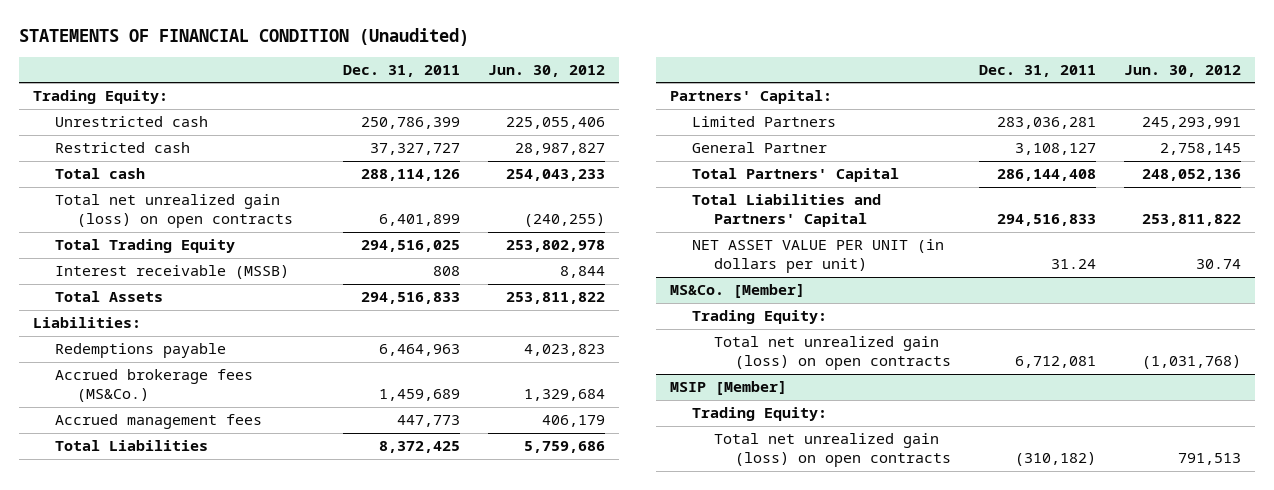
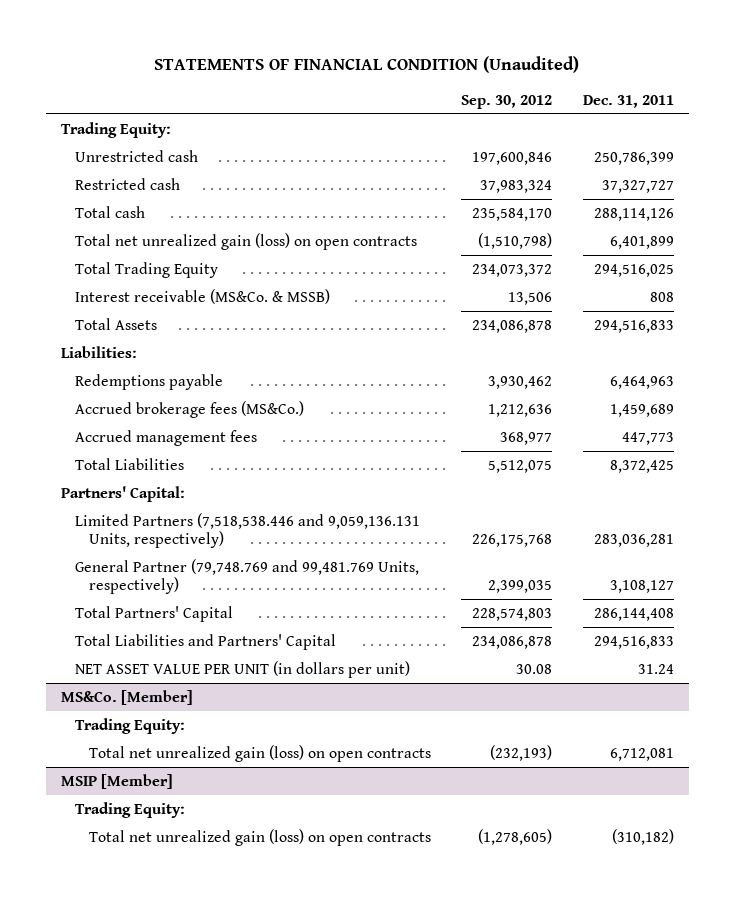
- | Dec. 31, 2011 | Jun. 30, 2012
+ | Sep. 30, 2012 | Dec. 31, 2011
- Interest receivable (MSSB) | 808 | 8,844
+ Interest receivable (MS&Co. & MSSB) | 13,506 | 808
- Limited Partners | 283,036,281 | 245,293,991
- General Partner | 3,108,127 | 2,758,145
+ Limited Partners (7,518,538.446 and 9,059,136.131 Units, respectively) | 226,175,768 | 283,036,281
+ General Partner (79,748.769 and 99,481.769 Units, respectively) | 2,399,035 | 3,108,127

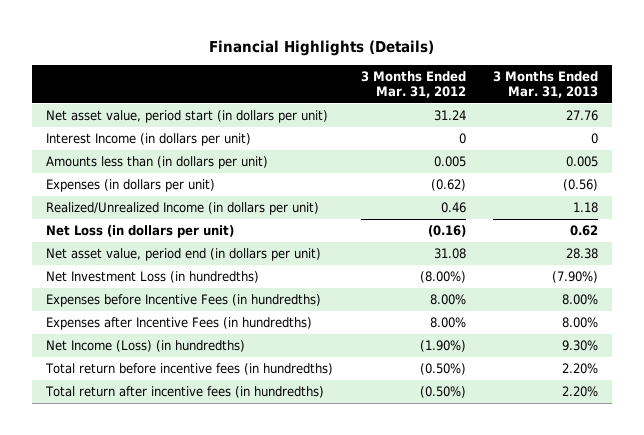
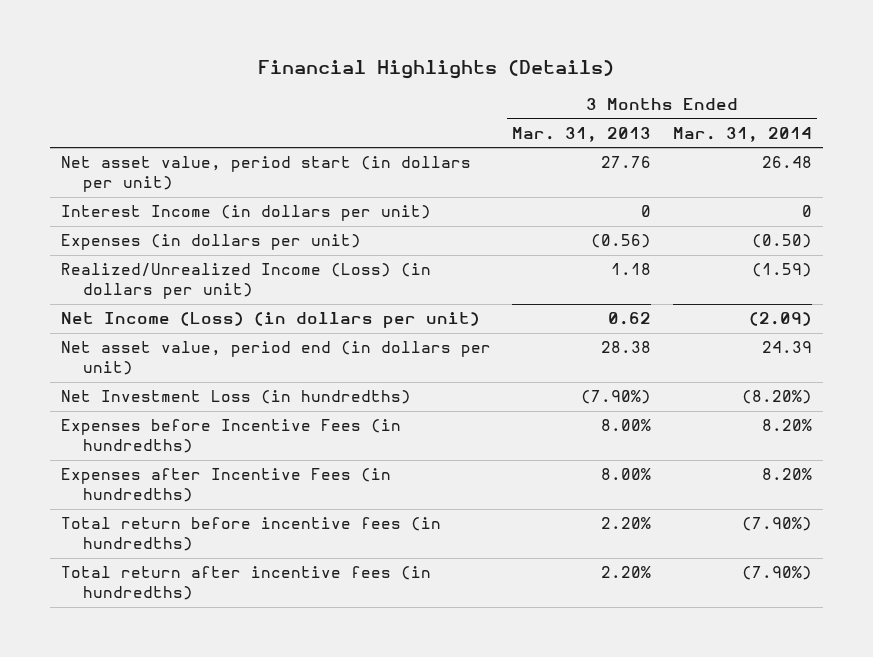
- | 3 Months Ended Mar. 31, 2012 | 3 Months Ended Mar. 31, 2013
+ | 3 Months Ended Mar. 31, 2013 | 3 Months Ended Mar. 31, 2014
- Amounts less than (in dollars per unit) | 0.005 | 0.005
- Realized/Unrealized Income (in dollars per unit) | 0.46 | 1.18
- Net Loss (in dollars per unit) | (0.16) | 0.62
+ Realized/Unrealized Income (Loss) (in dollars per unit) | 1.18 | (1.59)
+ Net Income (Loss) (in dollars per unit) | 0.62 | (2.09)
- Net Income (Loss) (in hundredths) | (1.90%) | 9.30%

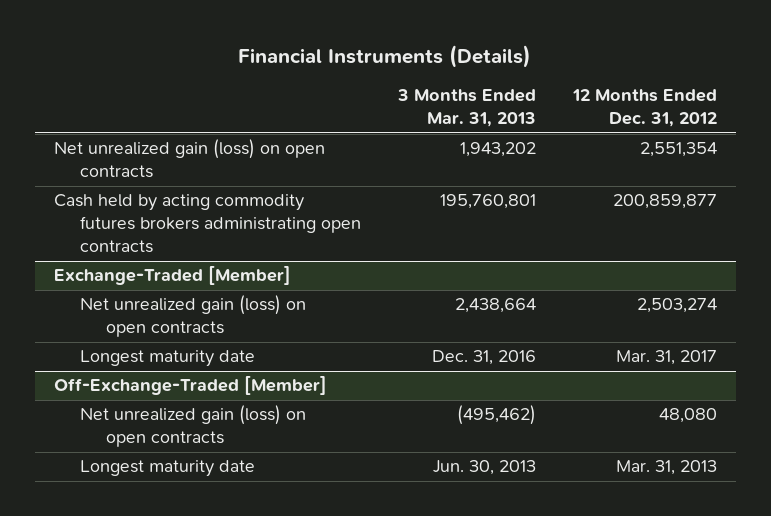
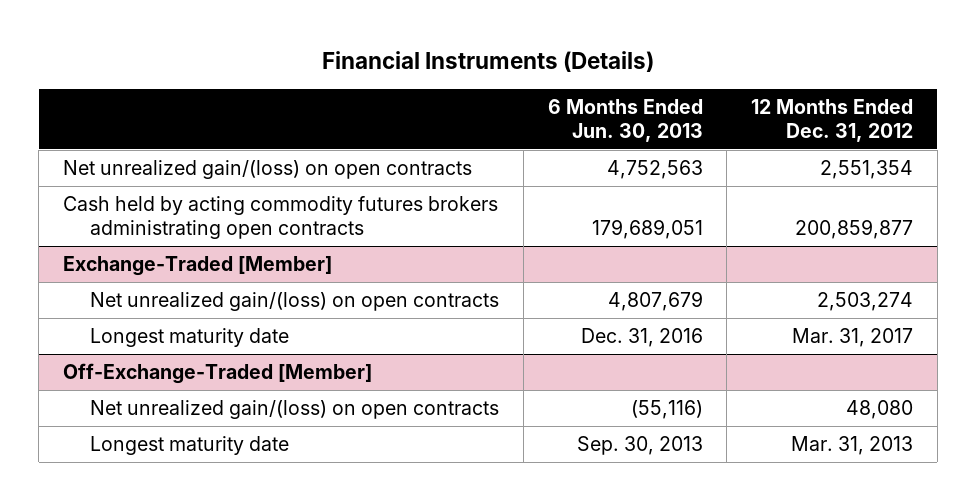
- | 3 Months Ended Mar. 31, 2013 | 12 Months Ended Dec. 31, 2012
+ | 6 Months Ended Jun. 30, 2013 | 12 Months Ended Dec. 31, 2012
- Net unrealized gain (loss) on open contracts | 1,943,202 | 2,551,354
+ Net unrealized gain/(loss) on open contracts | 4,752,563 | 2,551,354
@ Exchange-Traded [Member]
- Net unrealized gain (loss) on open contracts | 2,438,664 | 2,503,274
+ Net unrealized gain/(loss) on open contracts | 4,807,679 | 2,503,274
@ Off-Exchange-Traded [Member]
- Net unrealized gain (loss) on open contracts | (495,462) | 48,080
+ Net unrealized gain/(loss) on open contracts | (55,116) | 48,080

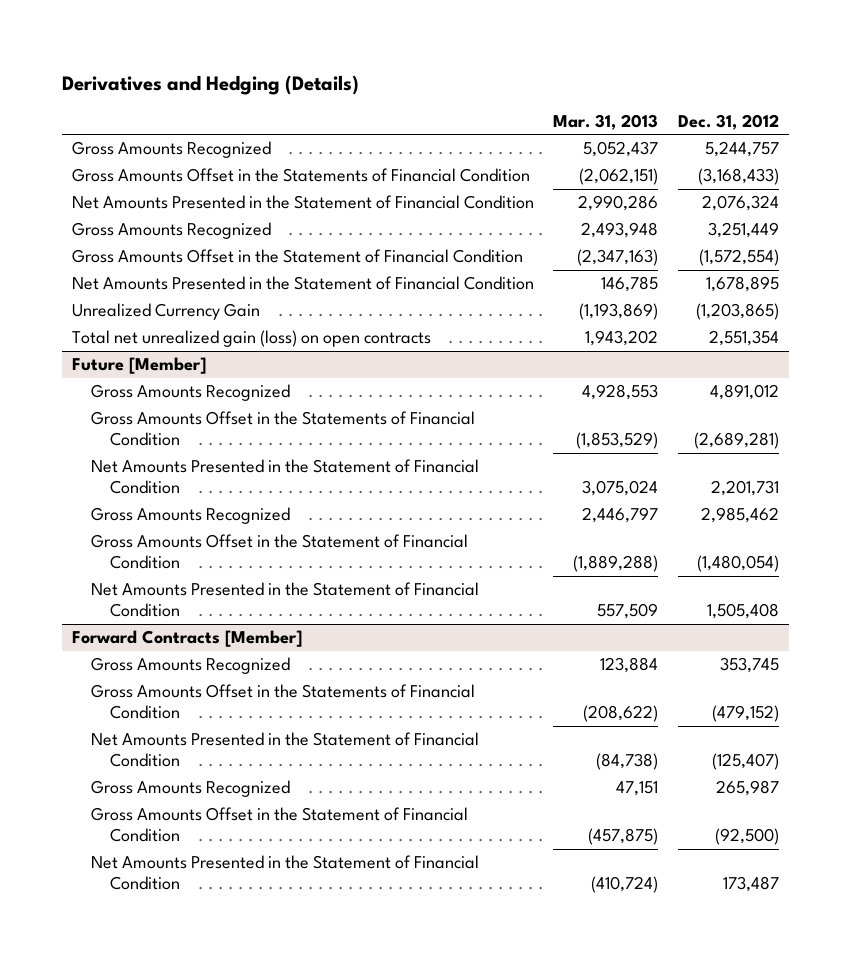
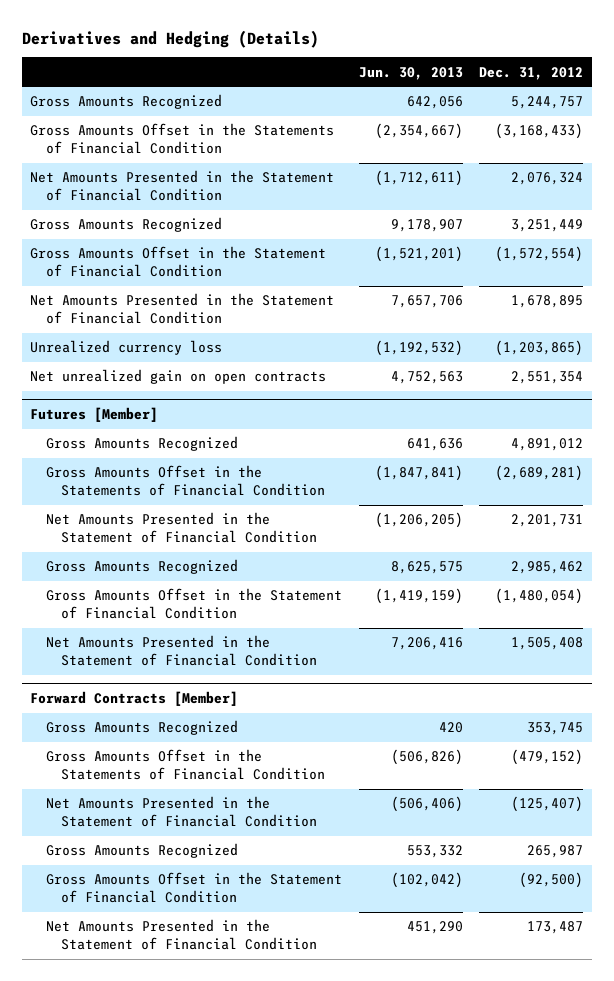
- | Mar. 31, 2013 | Dec. 31, 2012
+ | Jun. 30, 2013 | Dec. 31, 2012
- Unrealized Currency Gain | (1,193,869) | (1,203,865)
- Total net unrealized gain (loss) on open contracts | 1,943,202 | 2,551,354
- Future [Member]
+ Unrealized currency loss | (1,192,532) | (1,203,865)
+ Net unrealized gain on open contracts | 4,752,563 | 2,551,354
+ Futures [Member]

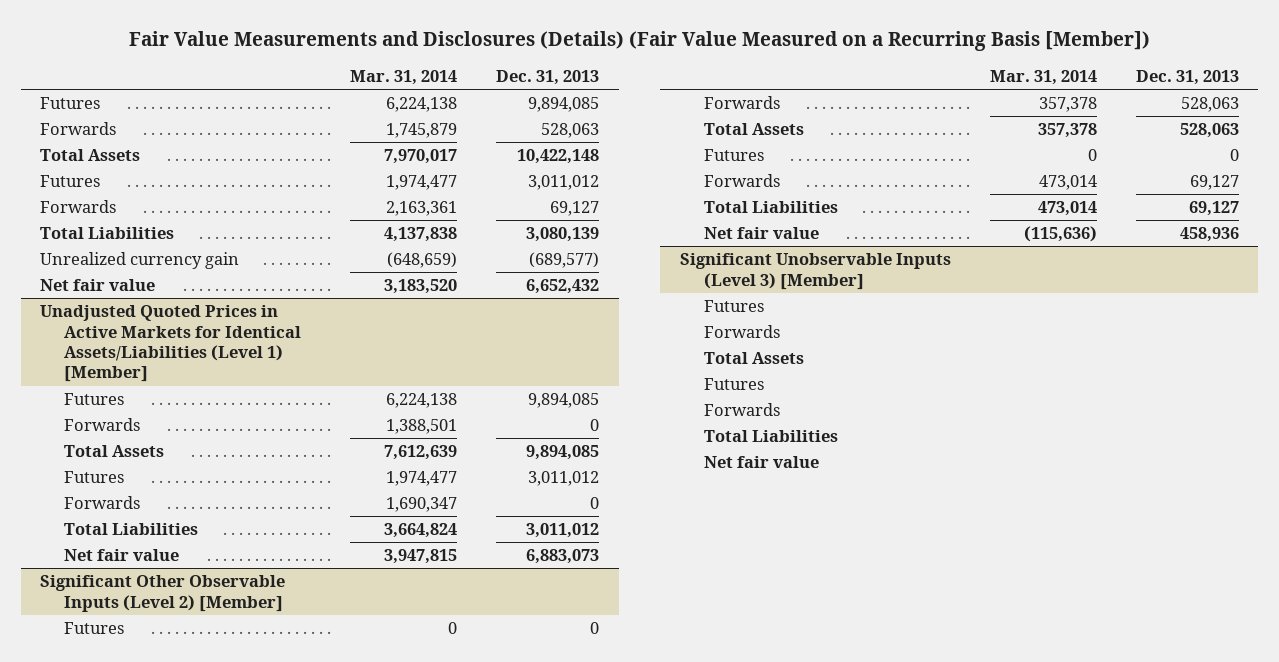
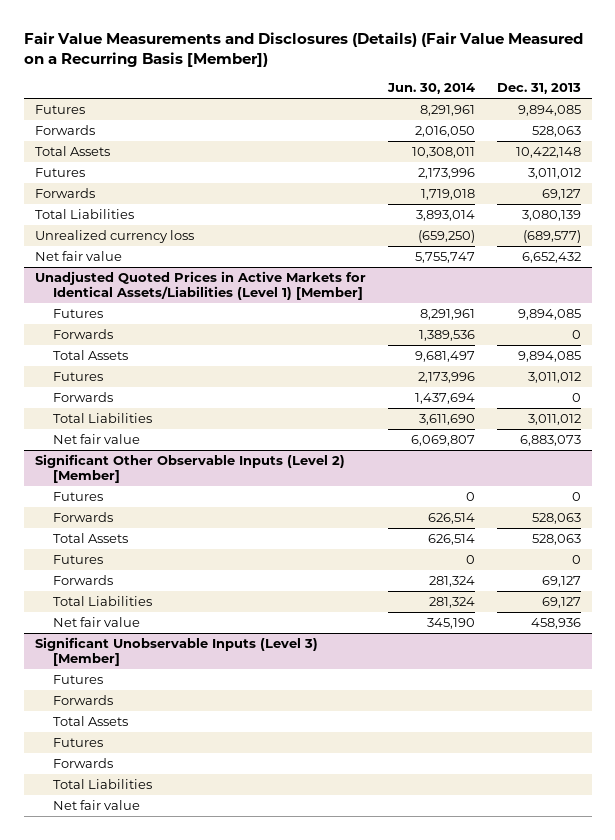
- | Mar. 31, 2014 | Dec. 31, 2013
+ | Jun. 30, 2014 | Dec. 31, 2013
- Unrealized currency gain | (648,659) | (689,577)
+ Unrealized currency loss | (659,250) | (689,577)

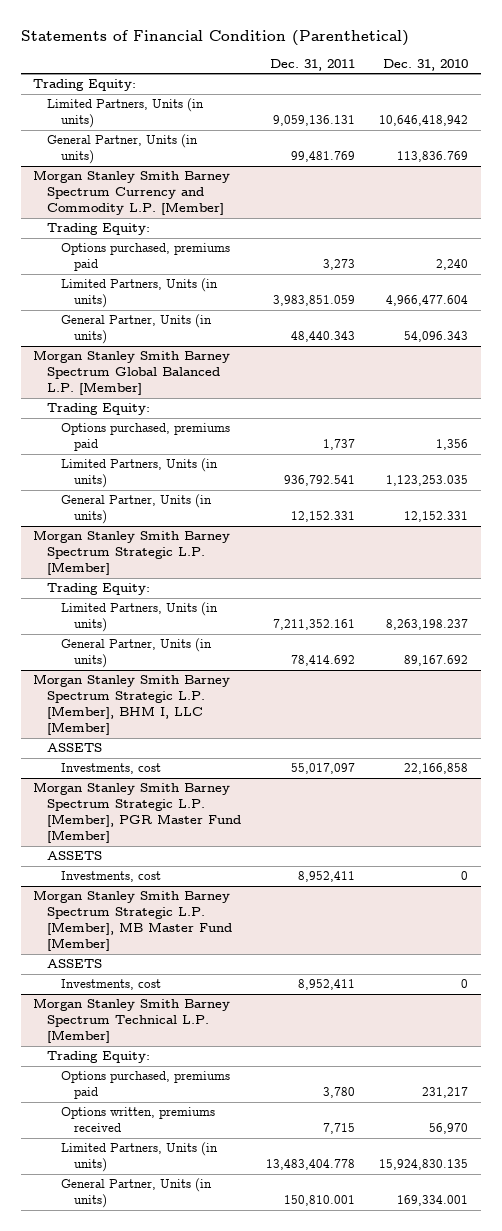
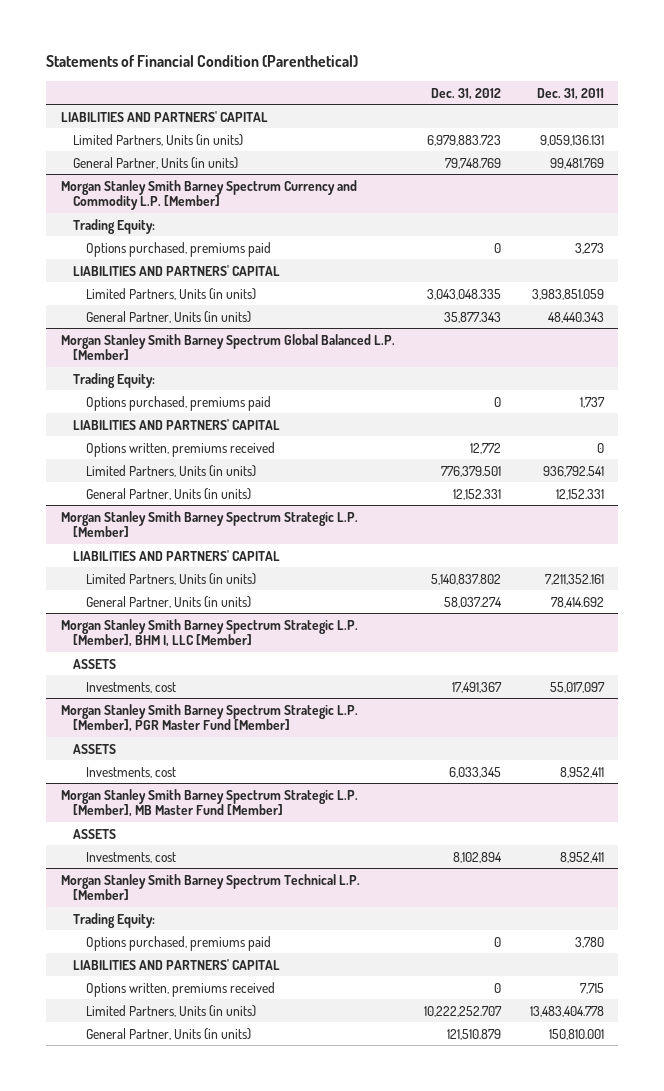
- | Dec. 31, 2011 | Dec. 31, 2010
+ | Dec. 31, 2012 | Dec. 31, 2011
- Trading Equity:
+ LIABILITIES AND PARTNERS' CAPITAL
@ Morgan Stanley Smith Barney Spectrum Currency and Commodity L.P. [Member]
+ LIABILITIES AND PARTNERS' CAPITAL
@ Morgan Stanley Smith Barney Spectrum Global Balanced L.P. [Member]
+ LIABILITIES AND PARTNERS' CAPITAL
+ Options written, premiums received | 12,772 | 0
@ Morgan Stanley Smith Barney Spectrum Strategic L.P. [Member]
- Trading Equity:
+ LIABILITIES AND PARTNERS' CAPITAL
@ Morgan Stanley Smith Barney Spectrum Technical L.P. [Member]
+ LIABILITIES AND PARTNERS' CAPITAL

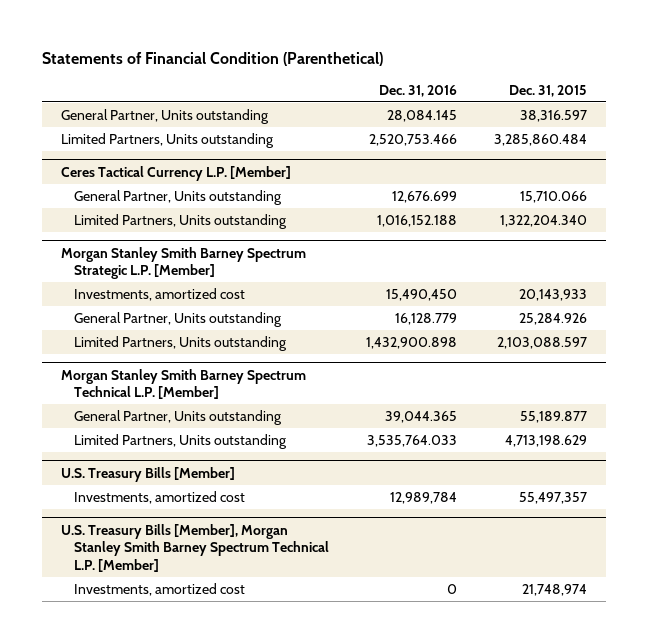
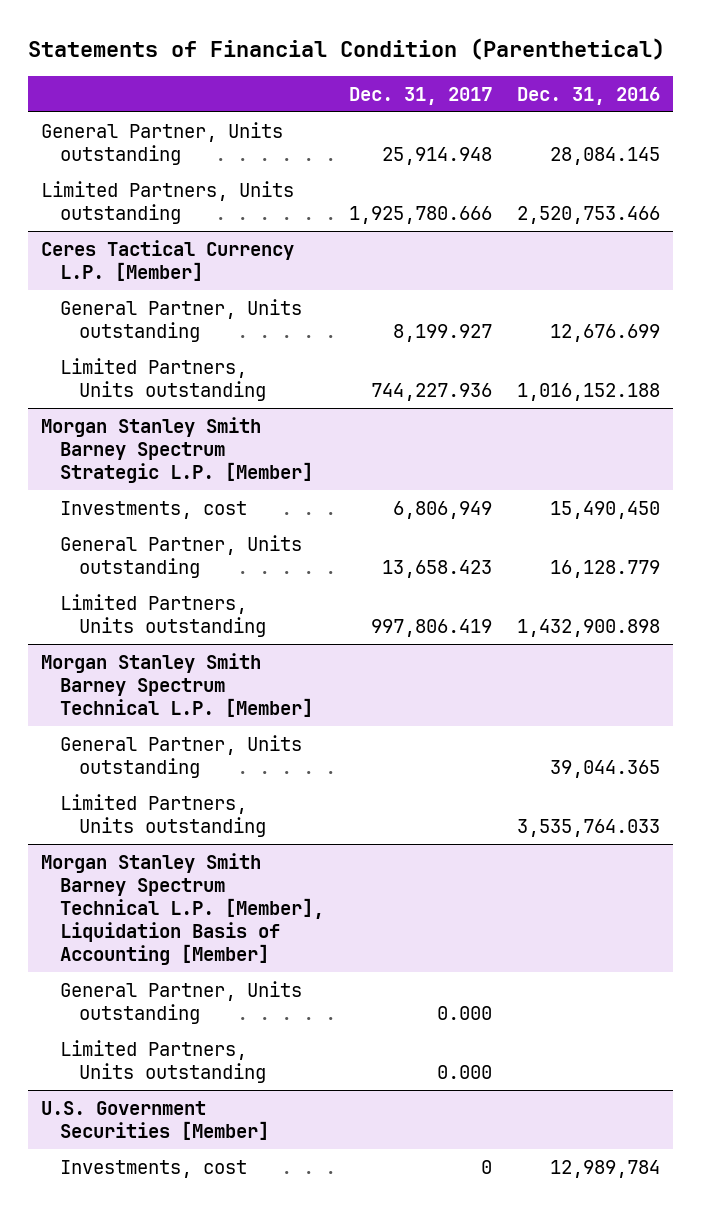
- | Dec. 31, 2016 | Dec. 31, 2015
+ | Dec. 31, 2017 | Dec. 31, 2016
@ Morgan Stanley Smith Barney Spectrum Strategic L.P. [Member]
- Investments, amortized cost | 15,490,450 | 20,143,933
+ Investments, cost | 6,806,949 | 15,490,450
- U.S. Treasury Bills [Member]
- Investments, amortized cost | 12,989,784 | 55,497,357
- U.S. Treasury Bills [Member], Morgan Stanley Smith Barney Spectrum Technical L.P. [Member]
- Investments, amortized cost | 0 | 21,748,974
+ Morgan Stanley Smith Barney Spectrum Technical L.P. [Member], Liquidation Basis of Accounting [Member]
+ General Partner, Units outstanding | 0.000 |
+ Limited Partners, Units outstanding | 0.000 |
+ U.S. Government Securities [Member]
+ Investments, cost | 0 | 12,989,784

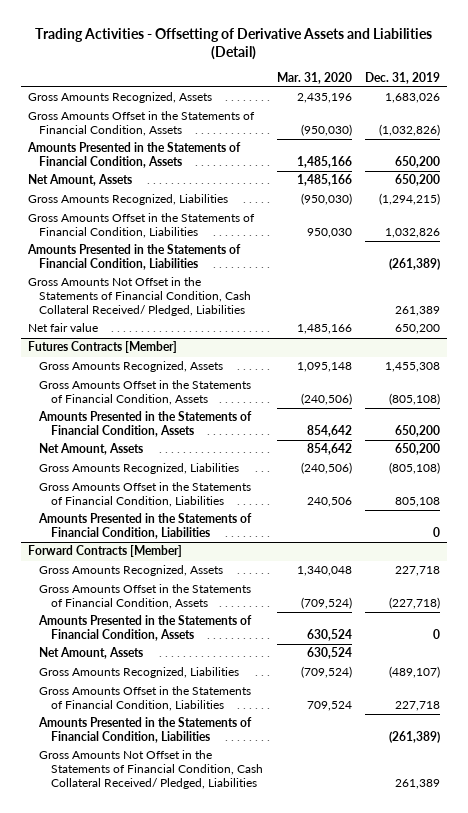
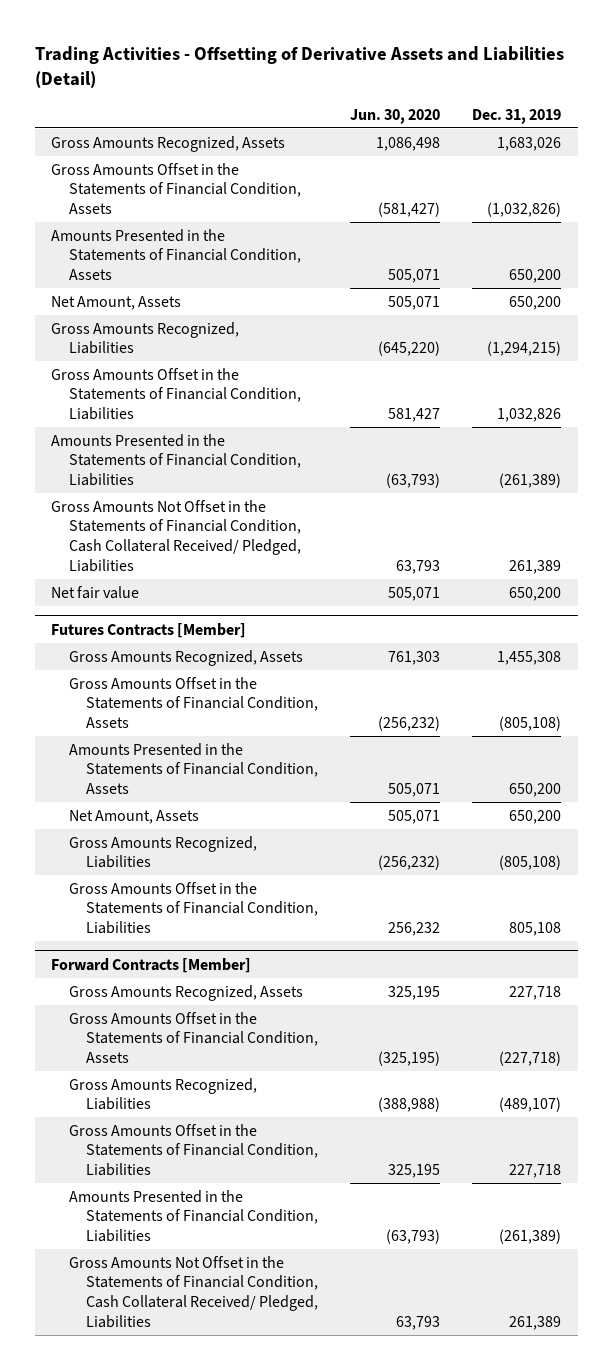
- | Mar. 31, 2020 | Dec. 31, 2019
+ | Jun. 30, 2020 | Dec. 31, 2019
@ Futures Contracts [Member]
- Amounts Presented in the Statements of Financial Condition, Liabilities | | 0
@ Forward Contracts [Member]
- Amounts Presented in the Statements of Financial Condition, Assets | 630,524 | 0
- Net Amount, Assets | 630,524 |

